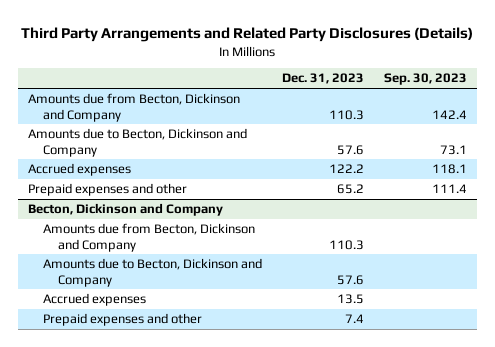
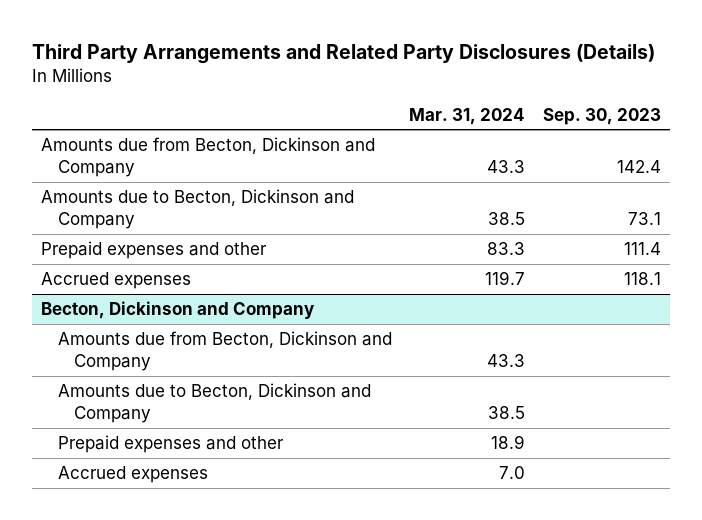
- | Dec. 31, 2023 | Sep. 30, 2023
+ | Mar. 31, 2024 | Sep. 30, 2023
moved down: Accrued expenses | 119.7 | 118.1
@ Becton, Dickinson and Company
moved down: Accrued expenses | 7.0 |

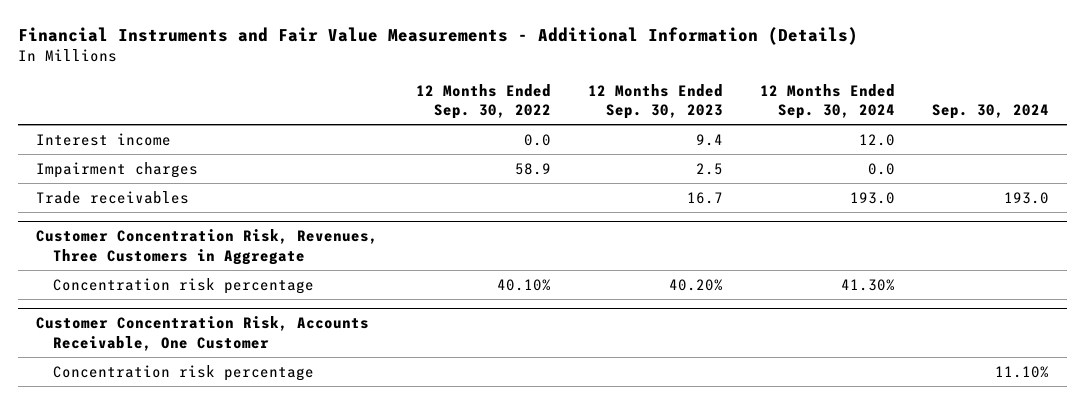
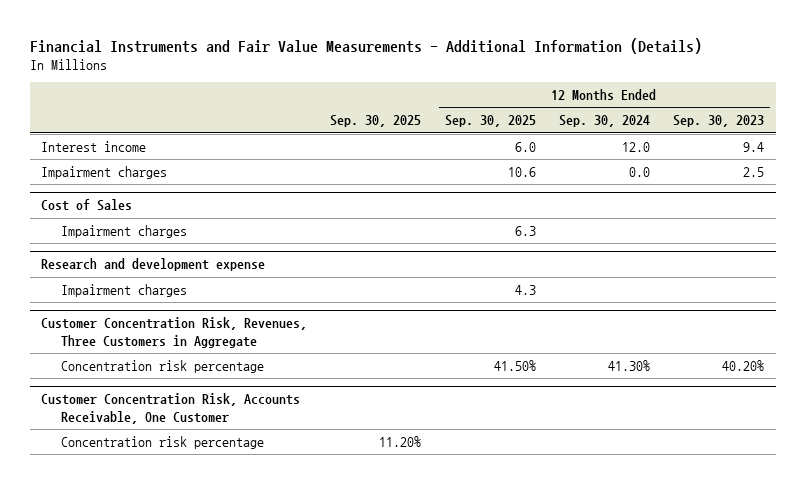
- | 12 Months Ended Sep. 30, 2022 | 12 Months Ended Sep. 30, 2023 | 12 Months Ended Sep. 30, 2024 | Sep. 30, 2024
+ | Sep. 30, 2025 | 12 Months Ended Sep. 30, 2025 | 12 Months Ended Sep. 30, 2024 | 12 Months Ended Sep. 30, 2023
- Trade receivables | | 16.7 | 193.0 | 193.0
+ Cost of Sales
+ Impairment charges | | 6.3 | |
+ Research and development expense
+ Impairment charges | | 4.3 | |

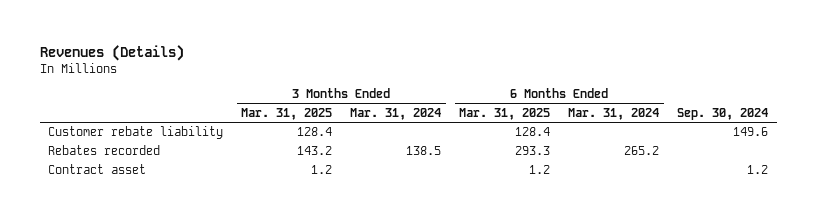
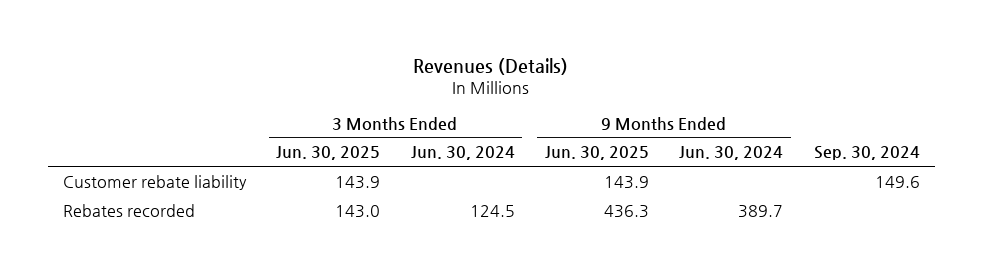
- | 3 Months Ended Mar. 31, 2025 | 3 Months Ended Mar. 31, 2024 | 6 Months Ended Mar. 31, 2025 | 6 Months Ended Mar. 31, 2024 | Sep. 30, 2024
+ | 3 Months Ended Jun. 30, 2025 | 3 Months Ended Jun. 30, 2024 | 9 Months Ended Jun. 30, 2025 | 9 Months Ended Jun. 30, 2024 | Sep. 30, 2024
- Contract asset | 1.2 | | 1.2 | | 1.2

